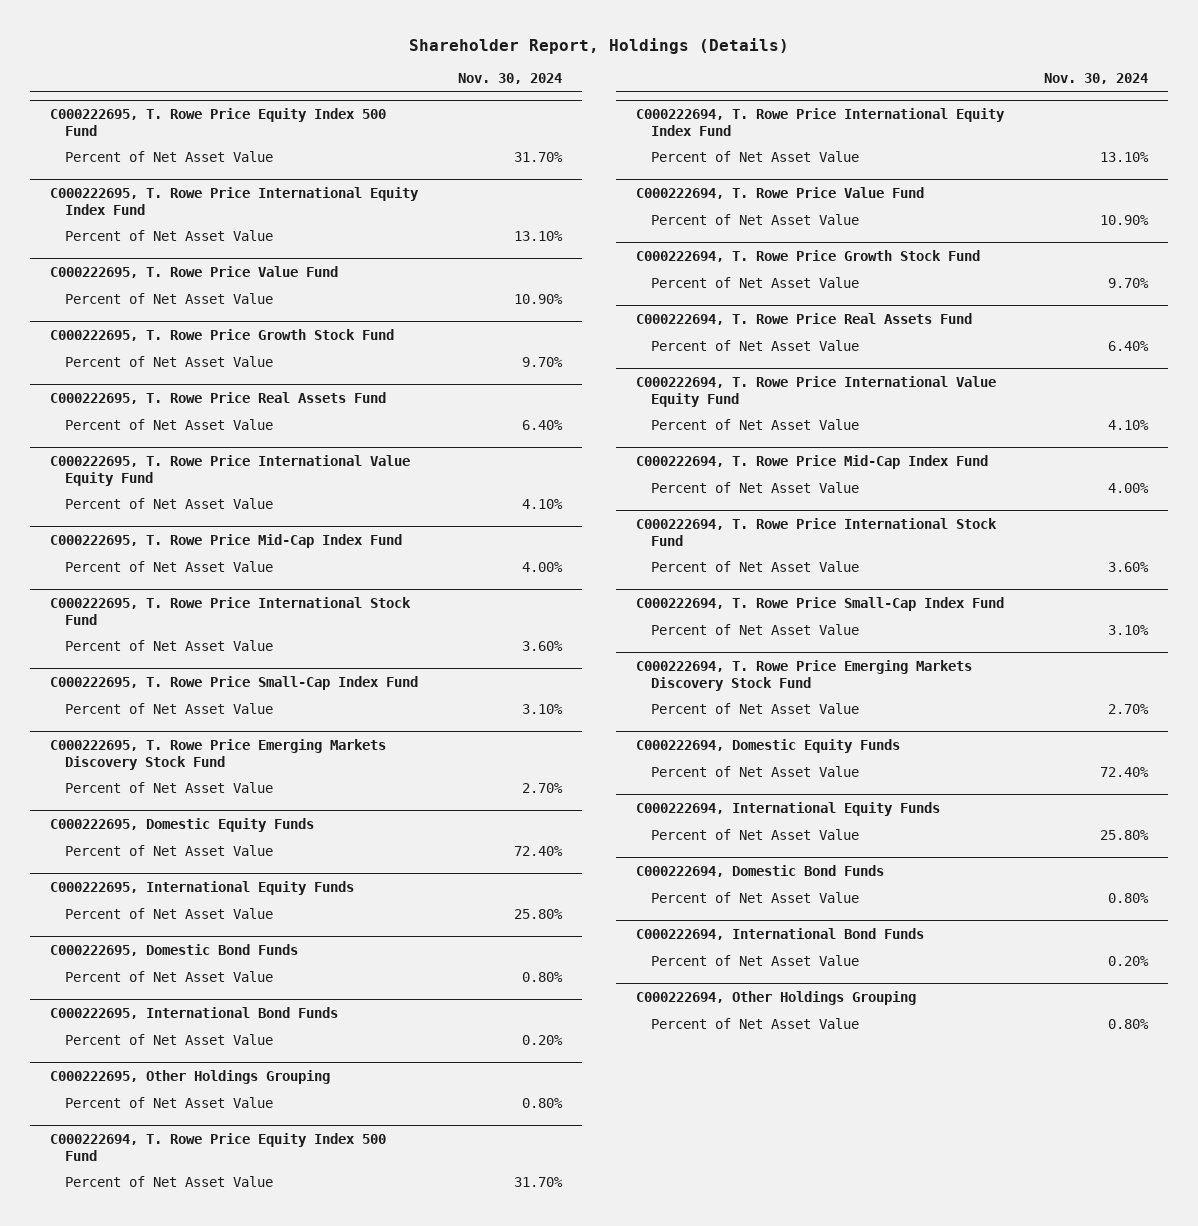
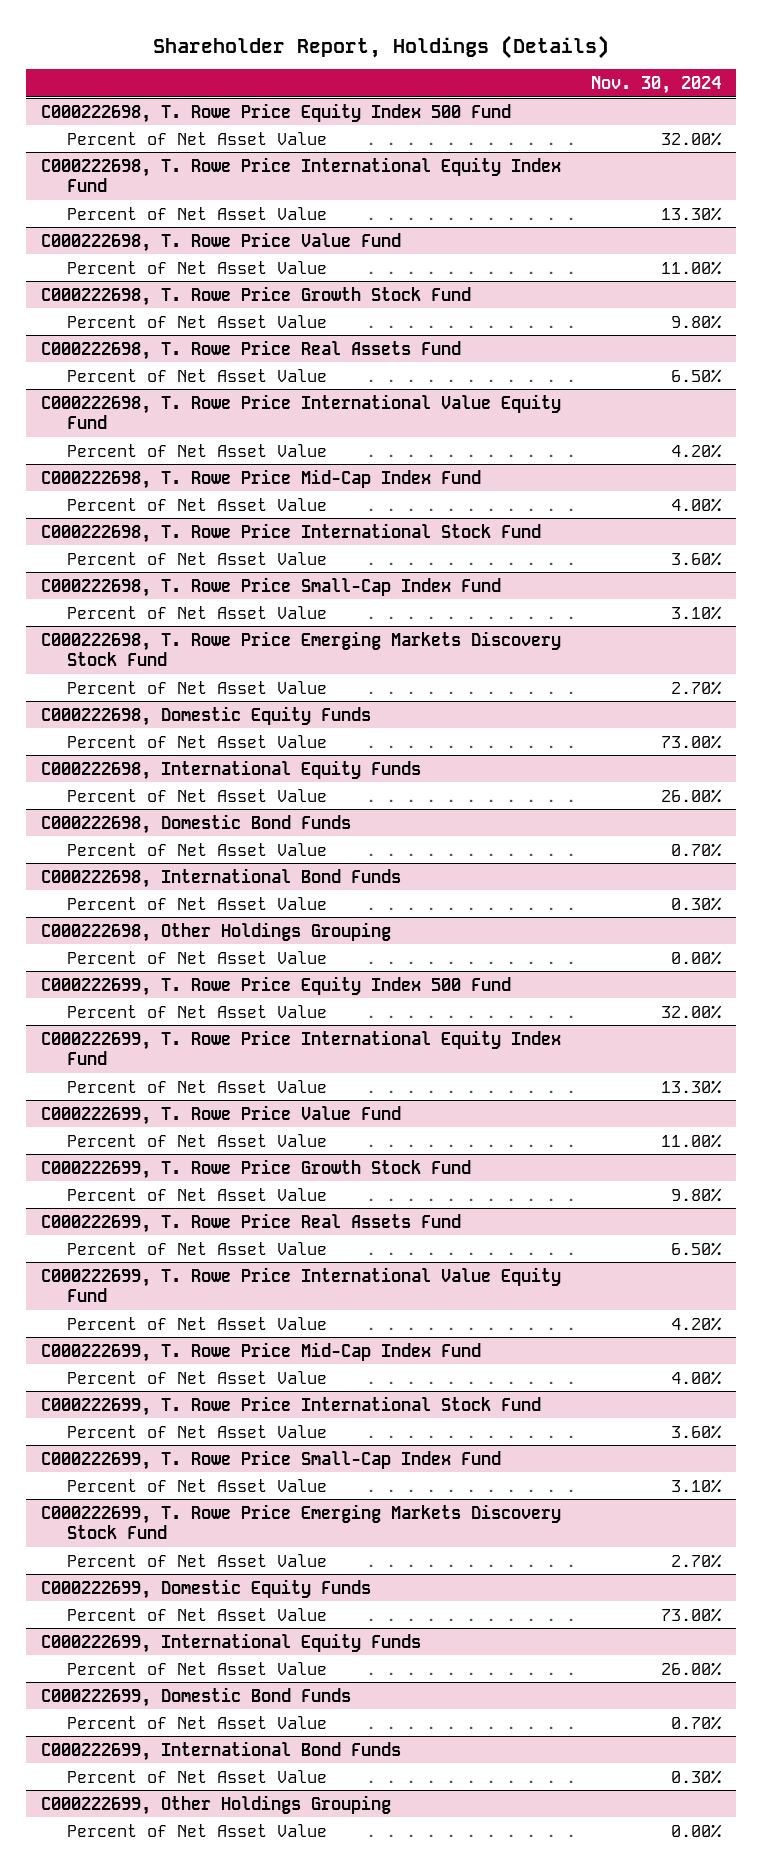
- C000222695, T. Rowe Price Equity Index 500 Fund
- Percent of Net Asset Value | 31.70%
- C000222695, T. Rowe Price International Equity Index Fund
- Percent of Net Asset Value | 13.10%
- C000222695, T. Rowe Price Value Fund
- Percent of Net Asset Value | 10.90%
- C000222695, T. Rowe Price Growth Stock Fund
- Percent of Net Asset Value | 9.70%
- C000222695, T. Rowe Price Real Assets Fund
- Percent of Net Asset Value | 6.40%
- C000222695, T. Rowe Price International Value Equity Fund
- Percent of Net Asset Value | 4.10%
- C000222695, T. Rowe Price Mid-Cap Index Fund
+ C000222698, T. Rowe Price Equity Index 500 Fund
+ Percent of Net Asset Value | 32.00%
+ C000222698, T. Rowe Price International Equity Index Fund
+ Percent of Net Asset Value | 13.30%
+ C000222698, T. Rowe Price Value Fund
+ Percent of Net Asset Value | 11.00%
+ C000222698, T. Rowe Price Growth Stock Fund
+ Percent of Net Asset Value | 9.80%
+ C000222698, T. Rowe Price Real Assets Fund
+ Percent of Net Asset Value | 6.50%
+ C000222698, T. Rowe Price International Value Equity Fund
+ Percent of Net Asset Value | 4.20%
+ C000222698, T. Rowe Price Mid-Cap Index Fund
- C000222695, T. Rowe Price International Stock Fund
+ C000222698, T. Rowe Price International Stock Fund
- C000222695, T. Rowe Price Small-Cap Index Fund
+ C000222698, T. Rowe Price Small-Cap Index Fund
- C000222695, T. Rowe Price Emerging Markets Discovery Stock Fund
+ C000222698, T. Rowe Price Emerging Markets Discovery Stock Fund
- C000222695, Domestic Equity Funds
- Percent of Net Asset Value | 72.40%
- C000222695, International Equity Funds
- Percent of Net Asset Value | 25.80%
- C000222695, Domestic Bond Funds
- Percent of Net Asset Value | 0.80%
- C000222695, International Bond Funds
- Percent of Net Asset Value | 0.20%
- C000222695, Other Holdings Grouping
- Percent of Net Asset Value | 0.80%
- C000222694, T. Rowe Price Equity Index 500 Fund
- Percent of Net Asset Value | 31.70%
- C000222694, T. Rowe Price International Equity Index Fund
- Percent of Net Asset Value | 13.10%
- C000222694, T. Rowe Price Value Fund
- Percent of Net Asset Value | 10.90%
- C000222694, T. Rowe Price Growth Stock Fund
- Percent of Net Asset Value | 9.70%
- C000222694, T. Rowe Price Real Assets Fund
- Percent of Net Asset Value | 6.40%
- C000222694, T. Rowe Price International Value Equity Fund
- Percent of Net Asset Value | 4.10%
- C000222694, T. Rowe Price Mid-Cap Index Fund
+ C000222698, Domestic Equity Funds
+ Percent of Net Asset Value | 73.00%
+ C000222698, International Equity Funds
+ Percent of Net Asset Value | 26.00%
+ C000222698, Domestic Bond Funds
+ Percent of Net Asset Value | 0.70%
+ C000222698, International Bond Funds
+ Percent of Net Asset Value | 0.30%
+ C000222698, Other Holdings Grouping
+ Percent of Net Asset Value | 0.00%
+ C000222699, T. Rowe Price Equity Index 500 Fund
+ Percent of Net Asset Value | 32.00%
+ C000222699, T. Rowe Price International Equity Index Fund
+ Percent of Net Asset Value | 13.30%
+ C000222699, T. Rowe Price Value Fund
+ Percent of Net Asset Value | 11.00%
+ C000222699, T. Rowe Price Growth Stock Fund
+ Percent of Net Asset Value | 9.80%
+ C000222699, T. Rowe Price Real Assets Fund
+ Percent of Net Asset Value | 6.50%
+ C000222699, T. Rowe Price International Value Equity Fund
+ Percent of Net Asset Value | 4.20%
+ C000222699, T. Rowe Price Mid-Cap Index Fund
- C000222694, T. Rowe Price International Stock Fund
+ C000222699, T. Rowe Price International Stock Fund
- C000222694, T. Rowe Price Small-Cap Index Fund
+ C000222699, T. Rowe Price Small-Cap Index Fund
- C000222694, T. Rowe Price Emerging Markets Discovery Stock Fund
+ C000222699, T. Rowe Price Emerging Markets Discovery Stock Fund
- C000222694, Domestic Equity Funds
- Percent of Net Asset Value | 72.40%
- C000222694, International Equity Funds
- Percent of Net Asset Value | 25.80%
- C000222694, Domestic Bond Funds
- Percent of Net Asset Value | 0.80%
- C000222694, International Bond Funds
- Percent of Net Asset Value | 0.20%
- C000222694, Other Holdings Grouping
- Percent of Net Asset Value | 0.80%
+ C000222699, Domestic Equity Funds
+ Percent of Net Asset Value | 73.00%
+ C000222699, International Equity Funds
+ Percent of Net Asset Value | 26.00%
+ C000222699, Domestic Bond Funds
+ Percent of Net Asset Value | 0.70%
+ C000222699, International Bond Funds
+ Percent of Net Asset Value | 0.30%
+ C000222699, Other Holdings Grouping
+ Percent of Net Asset Value | 0.00%

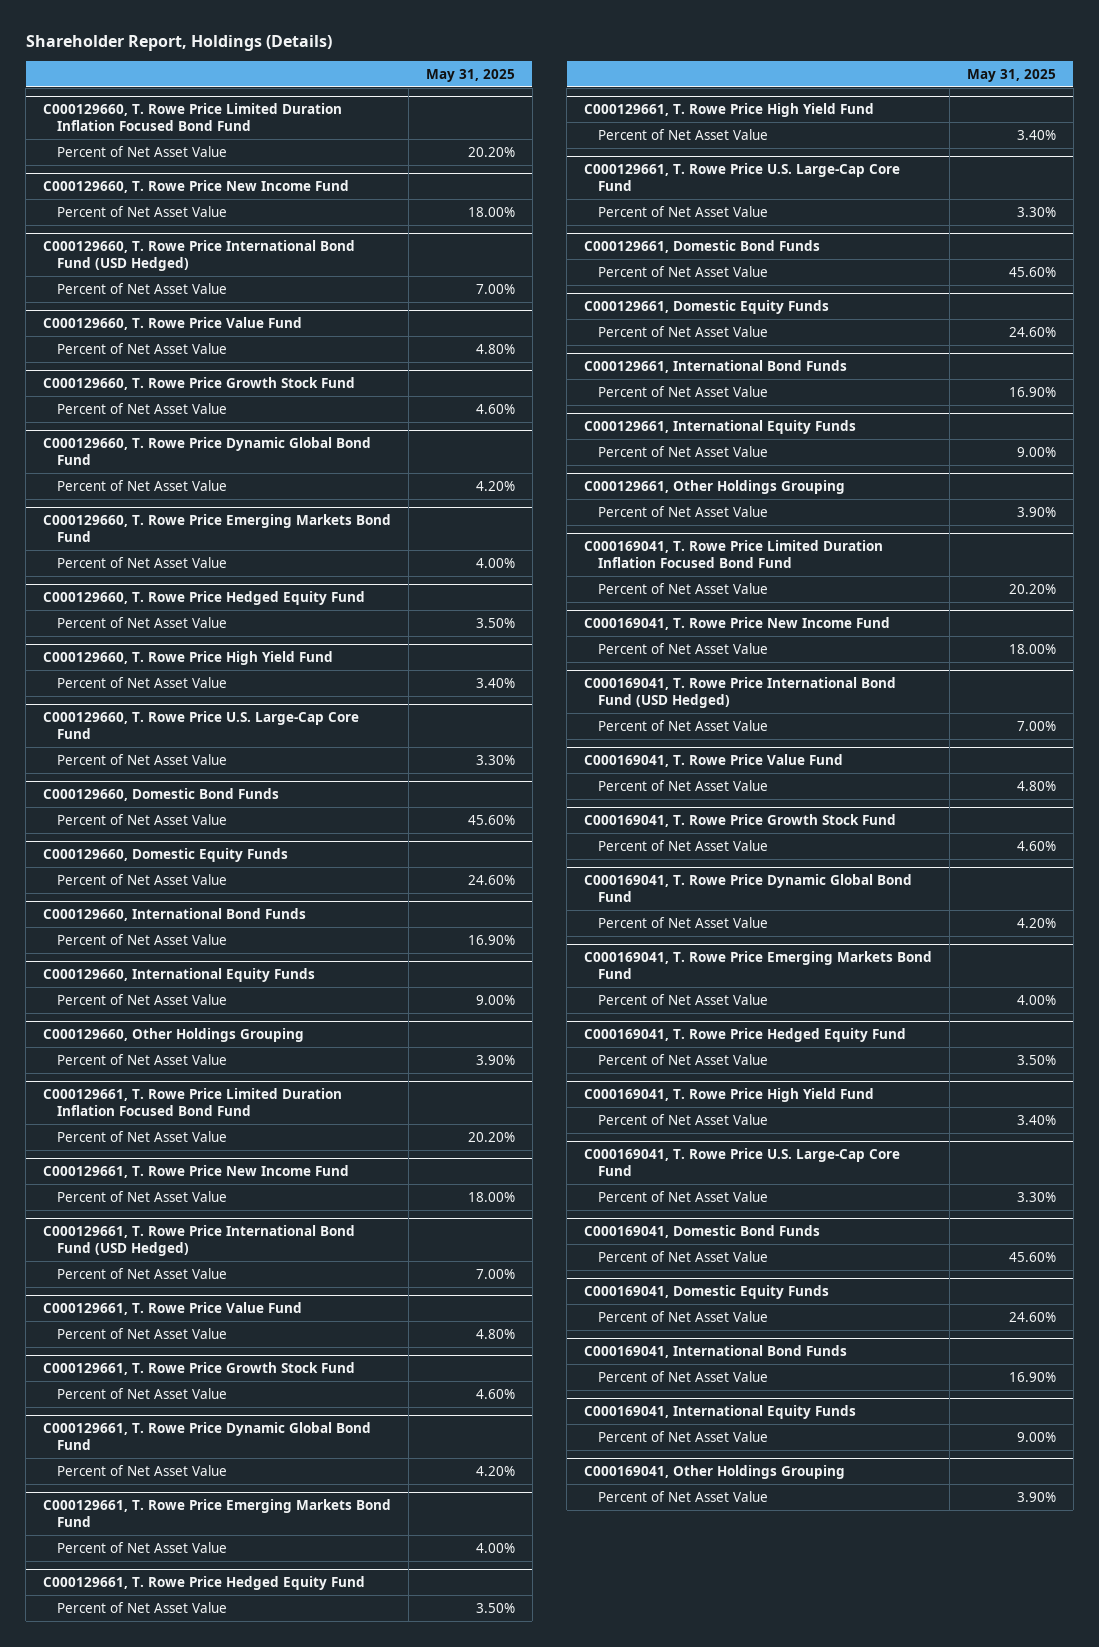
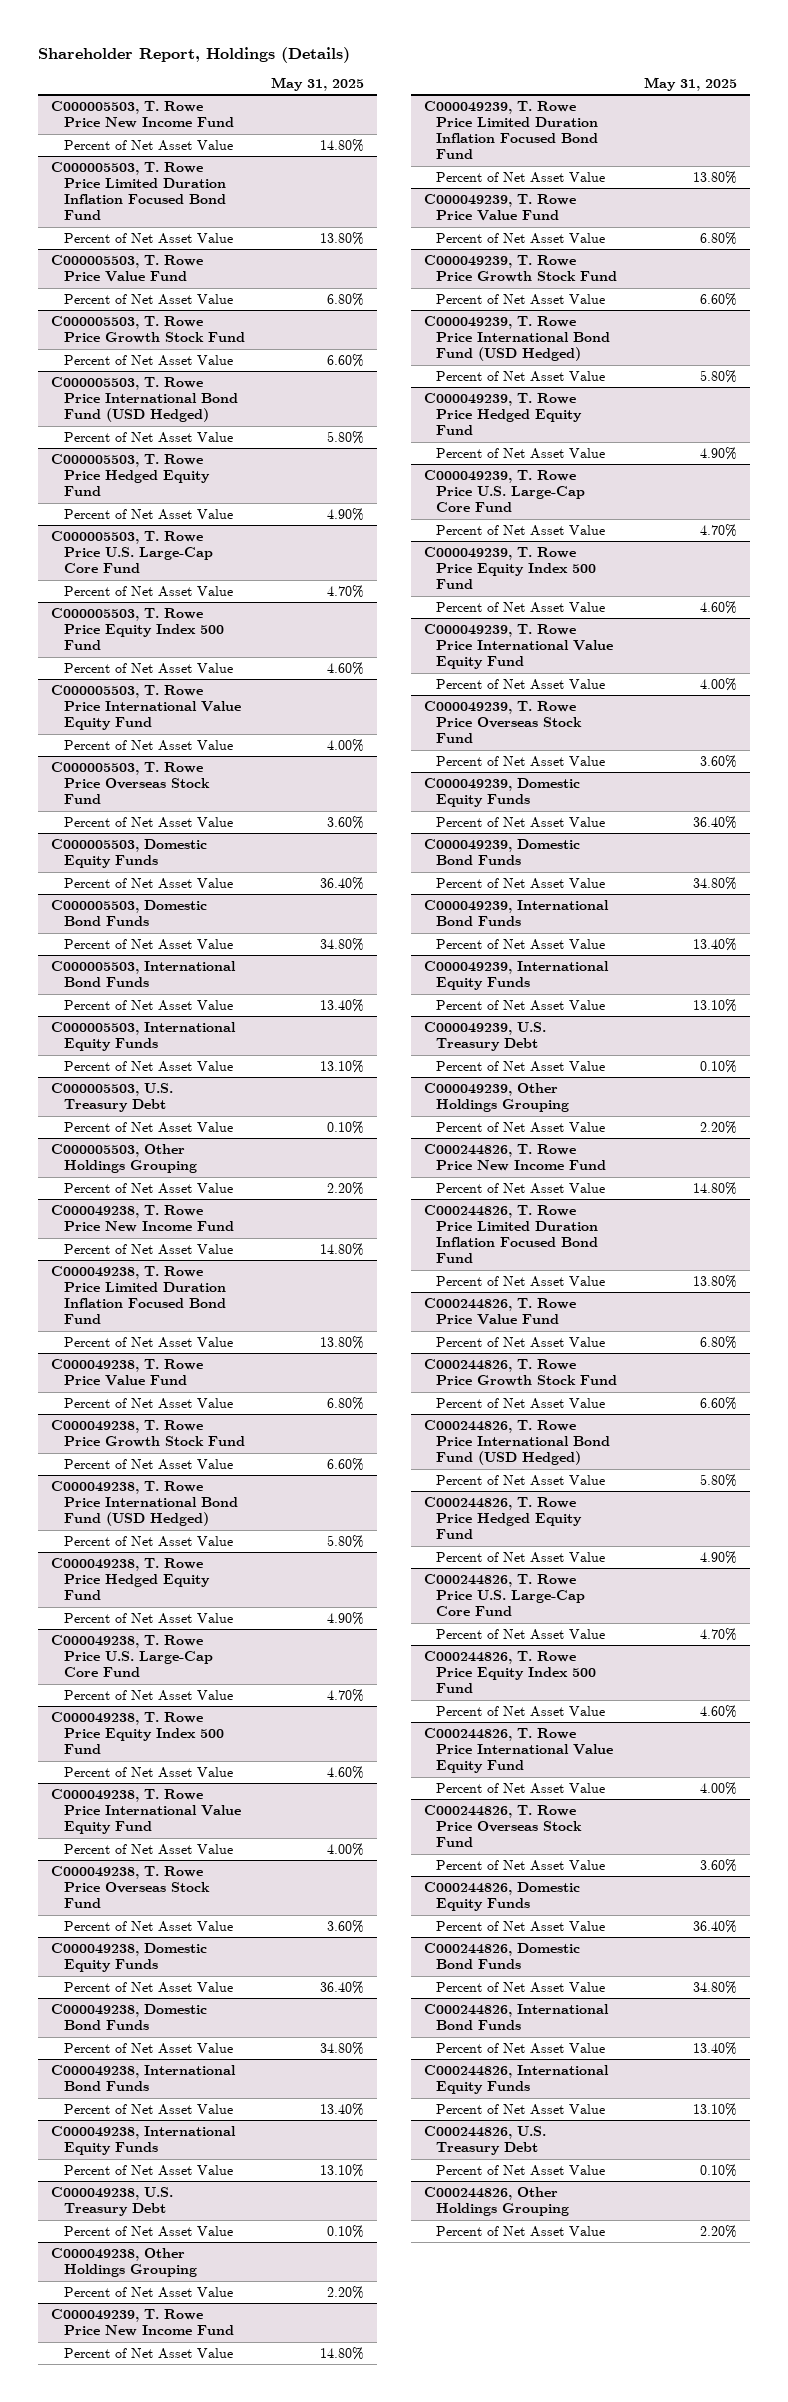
- C000129660, T. Rowe Price Limited Duration Inflation Focused Bond Fund
- Percent of Net Asset Value | 20.20%
- C000129660, T. Rowe Price New Income Fund
- Percent of Net Asset Value | 18.00%
- C000129660, T. Rowe Price International Bond Fund (USD Hedged)
- Percent of Net Asset Value | 7.00%
- C000129660, T. Rowe Price Value Fund
- Percent of Net Asset Value | 4.80%
- C000129660, T. Rowe Price Growth Stock Fund
+ C000005503, T. Rowe Price New Income Fund
+ Percent of Net Asset Value | 14.80%
+ C000005503, T. Rowe Price Limited Duration Inflation Focused Bond Fund
+ Percent of Net Asset Value | 13.80%
+ C000005503, T. Rowe Price Value Fund
+ Percent of Net Asset Value | 6.80%
+ C000005503, T. Rowe Price Growth Stock Fund
+ Percent of Net Asset Value | 6.60%
+ C000005503, T. Rowe Price International Bond Fund (USD Hedged)
+ Percent of Net Asset Value | 5.80%
+ C000005503, T. Rowe Price Hedged Equity Fund
+ Percent of Net Asset Value | 4.90%
+ C000005503, T. Rowe Price U.S. Large-Cap Core Fund
+ Percent of Net Asset Value | 4.70%
+ C000005503, T. Rowe Price Equity Index 500 Fund
- C000129660, T. Rowe Price Dynamic Global Bond Fund
- Percent of Net Asset Value | 4.20%
- C000129660, T. Rowe Price Emerging Markets Bond Fund
+ C000005503, T. Rowe Price International Value Equity Fund
- C000129660, T. Rowe Price Hedged Equity Fund
- Percent of Net Asset Value | 3.50%
- C000129660, T. Rowe Price High Yield Fund
- Percent of Net Asset Value | 3.40%
- C000129660, T. Rowe Price U.S. Large-Cap Core Fund
- Percent of Net Asset Value | 3.30%
- C000129660, Domestic Bond Funds
- Percent of Net Asset Value | 45.60%
- C000129660, Domestic Equity Funds
- Percent of Net Asset Value | 24.60%
- C000129660, International Bond Funds
- Percent of Net Asset Value | 16.90%
- C000129660, International Equity Funds
- Percent of Net Asset Value | 9.00%
- C000129660, Other Holdings Grouping
- Percent of Net Asset Value | 3.90%
- C000129661, T. Rowe Price Limited Duration Inflation Focused Bond Fund
- Percent of Net Asset Value | 20.20%
- C000129661, T. Rowe Price New Income Fund
- Percent of Net Asset Value | 18.00%
- C000129661, T. Rowe Price International Bond Fund (USD Hedged)
- Percent of Net Asset Value | 7.00%
- C000129661, T. Rowe Price Value Fund
- Percent of Net Asset Value | 4.80%
- C000129661, T. Rowe Price Growth Stock Fund
+ C000005503, T. Rowe Price Overseas Stock Fund
+ Percent of Net Asset Value | 3.60%
+ C000005503, Domestic Equity Funds
+ Percent of Net Asset Value | 36.40%
+ C000005503, Domestic Bond Funds
+ Percent of Net Asset Value | 34.80%
+ C000005503, International Bond Funds
+ Percent of Net Asset Value | 13.40%
+ C000005503, International Equity Funds
+ Percent of Net Asset Value | 13.10%
+ C000005503, U.S. Treasury Debt
+ Percent of Net Asset Value | 0.10%
+ C000005503, Other Holdings Grouping
+ Percent of Net Asset Value | 2.20%
+ C000049238, T. Rowe Price New Income Fund
+ Percent of Net Asset Value | 14.80%
+ C000049238, T. Rowe Price Limited Duration Inflation Focused Bond Fund
+ Percent of Net Asset Value | 13.80%
+ C000049238, T. Rowe Price Value Fund
+ Percent of Net Asset Value | 6.80%
+ C000049238, T. Rowe Price Growth Stock Fund
+ Percent of Net Asset Value | 6.60%
+ C000049238, T. Rowe Price International Bond Fund (USD Hedged)
+ Percent of Net Asset Value | 5.80%
+ C000049238, T. Rowe Price Hedged Equity Fund
+ Percent of Net Asset Value | 4.90%
+ C000049238, T. Rowe Price U.S. Large-Cap Core Fund
+ Percent of Net Asset Value | 4.70%
+ C000049238, T. Rowe Price Equity Index 500 Fund
- C000129661, T. Rowe Price Dynamic Global Bond Fund
- Percent of Net Asset Value | 4.20%
- C000129661, T. Rowe Price Emerging Markets Bond Fund
+ C000049238, T. Rowe Price International Value Equity Fund
- C000129661, T. Rowe Price Hedged Equity Fund
- Percent of Net Asset Value | 3.50%
- C000129661, T. Rowe Price High Yield Fund
- Percent of Net Asset Value | 3.40%
- C000129661, T. Rowe Price U.S. Large-Cap Core Fund
- Percent of Net Asset Value | 3.30%
- C000129661, Domestic Bond Funds
- Percent of Net Asset Value | 45.60%
- C000129661, Domestic Equity Funds
- Percent of Net Asset Value | 24.60%
- C000129661, International Bond Funds
- Percent of Net Asset Value | 16.90%
- C000129661, International Equity Funds
- Percent of Net Asset Value | 9.00%
- C000129661, Other Holdings Grouping
- Percent of Net Asset Value | 3.90%
- C000169041, T. Rowe Price Limited Duration Inflation Focused Bond Fund
- Percent of Net Asset Value | 20.20%
- C000169041, T. Rowe Price New Income Fund
- Percent of Net Asset Value | 18.00%
- C000169041, T. Rowe Price International Bond Fund (USD Hedged)
- Percent of Net Asset Value | 7.00%
- C000169041, T. Rowe Price Value Fund
- Percent of Net Asset Value | 4.80%
- C000169041, T. Rowe Price Growth Stock Fund
+ C000049238, T. Rowe Price Overseas Stock Fund
+ Percent of Net Asset Value | 3.60%
+ C000049238, Domestic Equity Funds
+ Percent of Net Asset Value | 36.40%
+ C000049238, Domestic Bond Funds
+ Percent of Net Asset Value | 34.80%
+ C000049238, International Bond Funds
+ Percent of Net Asset Value | 13.40%
+ C000049238, International Equity Funds
+ Percent of Net Asset Value | 13.10%
+ C000049238, U.S. Treasury Debt
+ Percent of Net Asset Value | 0.10%
+ C000049238, Other Holdings Grouping
+ Percent of Net Asset Value | 2.20%
+ C000049239, T. Rowe Price New Income Fund
+ Percent of Net Asset Value | 14.80%
+ C000049239, T. Rowe Price Limited Duration Inflation Focused Bond Fund
+ Percent of Net Asset Value | 13.80%
+ C000049239, T. Rowe Price Value Fund
+ Percent of Net Asset Value | 6.80%
+ C000049239, T. Rowe Price Growth Stock Fund
+ Percent of Net Asset Value | 6.60%
+ C000049239, T. Rowe Price International Bond Fund (USD Hedged)
+ Percent of Net Asset Value | 5.80%
+ C000049239, T. Rowe Price Hedged Equity Fund
+ Percent of Net Asset Value | 4.90%
+ C000049239, T. Rowe Price U.S. Large-Cap Core Fund
+ Percent of Net Asset Value | 4.70%
+ C000049239, T. Rowe Price Equity Index 500 Fund
- C000169041, T. Rowe Price Dynamic Global Bond Fund
- Percent of Net Asset Value | 4.20%
- C000169041, T. Rowe Price Emerging Markets Bond Fund
+ C000049239, T. Rowe Price International Value Equity Fund
- C000169041, T. Rowe Price Hedged Equity Fund
- Percent of Net Asset Value | 3.50%
- C000169041, T. Rowe Price High Yield Fund
- Percent of Net Asset Value | 3.40%
- C000169041, T. Rowe Price U.S. Large-Cap Core Fund
- Percent of Net Asset Value | 3.30%
- C000169041, Domestic Bond Funds
- Percent of Net Asset Value | 45.60%
- C000169041, Domestic Equity Funds
- Percent of Net Asset Value | 24.60%
- C000169041, International Bond Funds
- Percent of Net Asset Value | 16.90%
- C000169041, International Equity Funds
- Percent of Net Asset Value | 9.00%
- C000169041, Other Holdings Grouping
- Percent of Net Asset Value | 3.90%
+ C000049239, T. Rowe Price Overseas Stock Fund
+ Percent of Net Asset Value | 3.60%
+ C000049239, Domestic Equity Funds
+ Percent of Net Asset Value | 36.40%
+ C000049239, Domestic Bond Funds
+ Percent of Net Asset Value | 34.80%
+ C000049239, International Bond Funds
+ Percent of Net Asset Value | 13.40%
+ C000049239, International Equity Funds
+ Percent of Net Asset Value | 13.10%
+ C000049239, U.S. Treasury Debt
+ Percent of Net Asset Value | 0.10%
+ C000049239, Other Holdings Grouping
+ Percent of Net Asset Value | 2.20%
+ C000244826, T. Rowe Price New Income Fund
+ Percent of Net Asset Value | 14.80%
+ C000244826, T. Rowe Price Limited Duration Inflation Focused Bond Fund
+ Percent of Net Asset Value | 13.80%
+ C000244826, T. Rowe Price Value Fund
+ Percent of Net Asset Value | 6.80%
+ C000244826, T. Rowe Price Growth Stock Fund
+ Percent of Net Asset Value | 6.60%
+ C000244826, T. Rowe Price International Bond Fund (USD Hedged)
+ Percent of Net Asset Value | 5.80%
+ C000244826, T. Rowe Price Hedged Equity Fund
+ Percent of Net Asset Value | 4.90%
+ C000244826, T. Rowe Price U.S. Large-Cap Core Fund
+ Percent of Net Asset Value | 4.70%
+ C000244826, T. Rowe Price Equity Index 500 Fund
+ Percent of Net Asset Value | 4.60%
+ C000244826, T. Rowe Price International Value Equity Fund
+ Percent of Net Asset Value | 4.00%
+ C000244826, T. Rowe Price Overseas Stock Fund
+ Percent of Net Asset Value | 3.60%
+ C000244826, Domestic Equity Funds
+ Percent of Net Asset Value | 36.40%
+ C000244826, Domestic Bond Funds
+ Percent of Net Asset Value | 34.80%
+ C000244826, International Bond Funds
+ Percent of Net Asset Value | 13.40%
+ C000244826, International Equity Funds
+ Percent of Net Asset Value | 13.10%
+ C000244826, U.S. Treasury Debt
+ Percent of Net Asset Value | 0.10%
+ C000244826, Other Holdings Grouping
+ Percent of Net Asset Value | 2.20%

